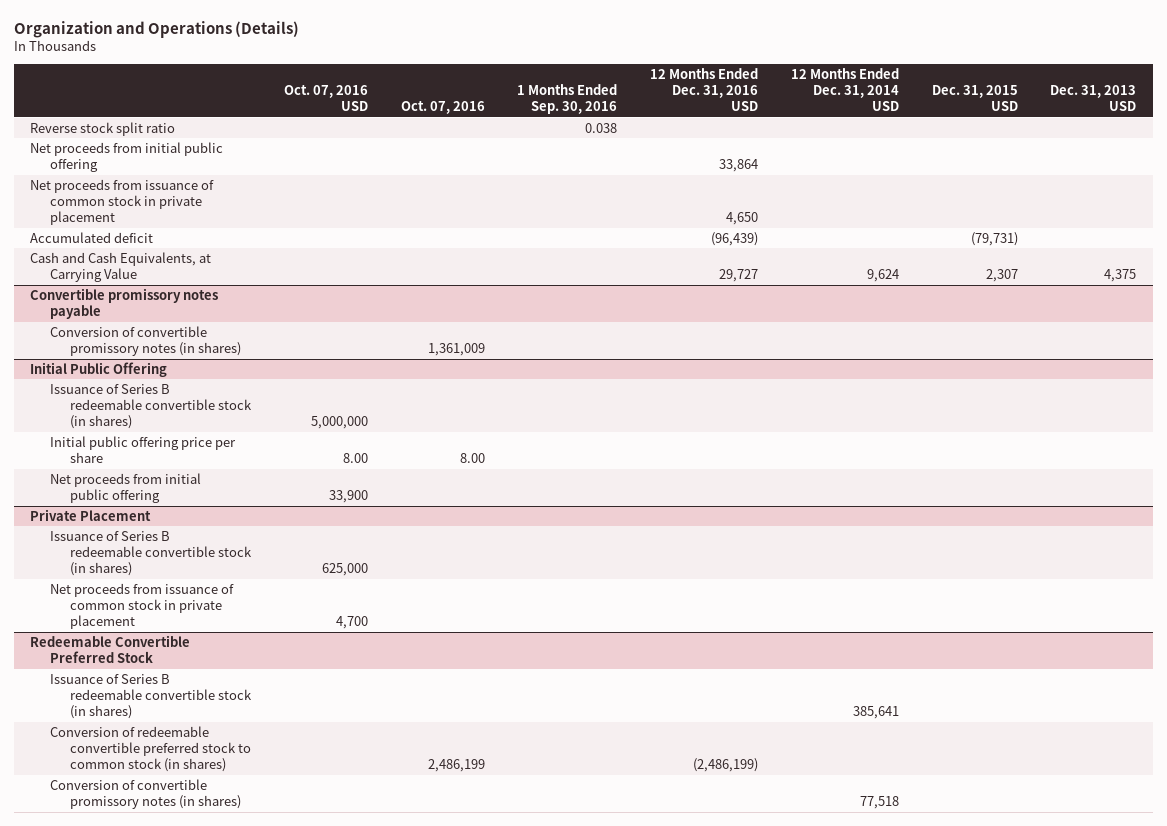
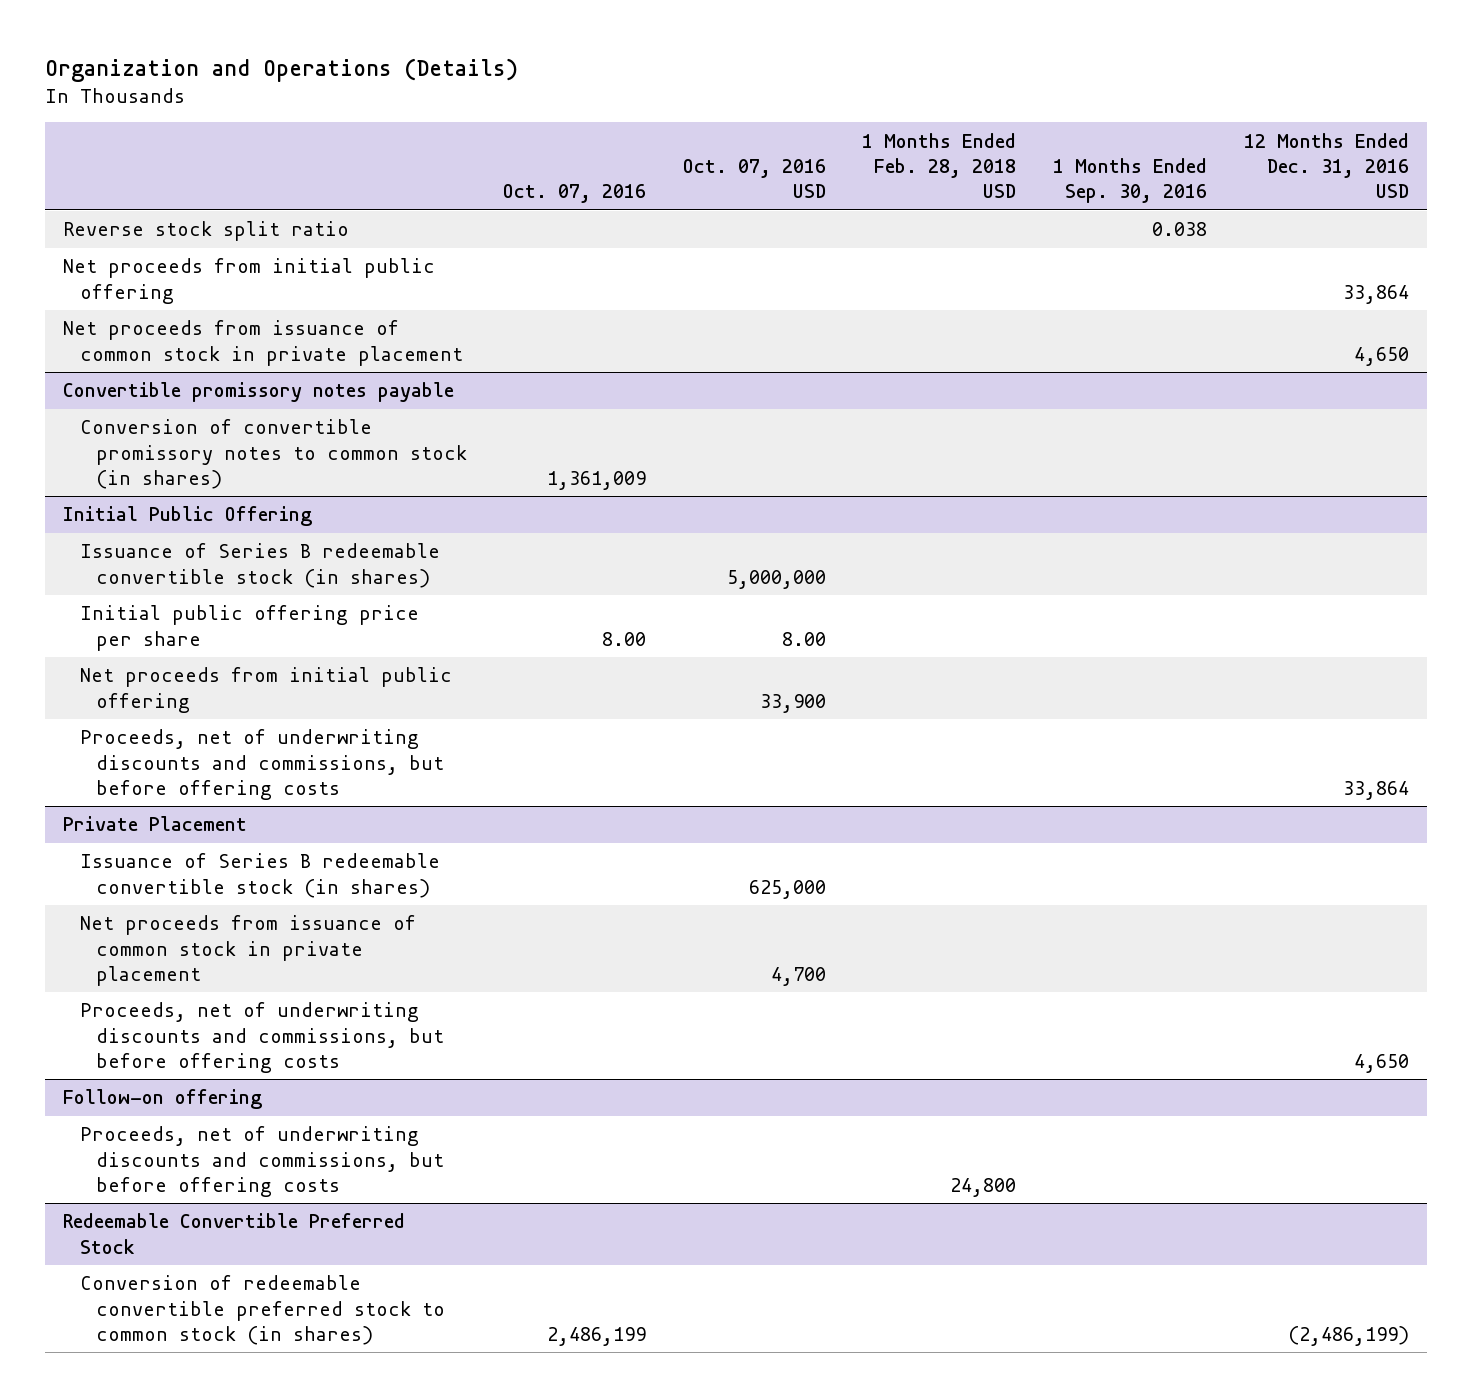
- | Oct. 07, 2016 USD | Oct. 07, 2016 | 1 Months Ended Sep. 30, 2016 | 12 Months Ended Dec. 31, 2016 USD | 12 Months Ended Dec. 31, 2014 USD | Dec. 31, 2015 USD | Dec. 31, 2013 USD
+ | Oct. 07, 2016 | Oct. 07, 2016 USD | 1 Months Ended Feb. 28, 2018 USD | 1 Months Ended Sep. 30, 2016 | 12 Months Ended Dec. 31, 2016 USD
- Accumulated deficit | | | | (96,439) | | (79,731) |
- Cash and Cash Equivalents, at Carrying Value | | | | 29,727 | 9,624 | 2,307 | 4,375
@ Convertible promissory notes payable
- Conversion of convertible promissory notes (in shares) | | 1,361,009 | | | | |
+ Conversion of convertible promissory notes to common stock (in shares) | 1,361,009 | | | |
@ Initial Public Offering
+ Proceeds, net of underwriting discounts and commissions, but before offering costs | | | | | 33,864
@ Private Placement
+ Proceeds, net of underwriting discounts and commissions, but before offering costs | | | | | 4,650
+ Follow-on offering
+ Proceeds, net of underwriting discounts and commissions, but before offering costs | | | 24,800 | |
@ Redeemable Convertible Preferred Stock
- Issuance of Series B redeemable convertible stock (in shares) | | | | | 385,641 | |
- Conversion of convertible promissory notes (in shares) | | | | | 77,518 | |

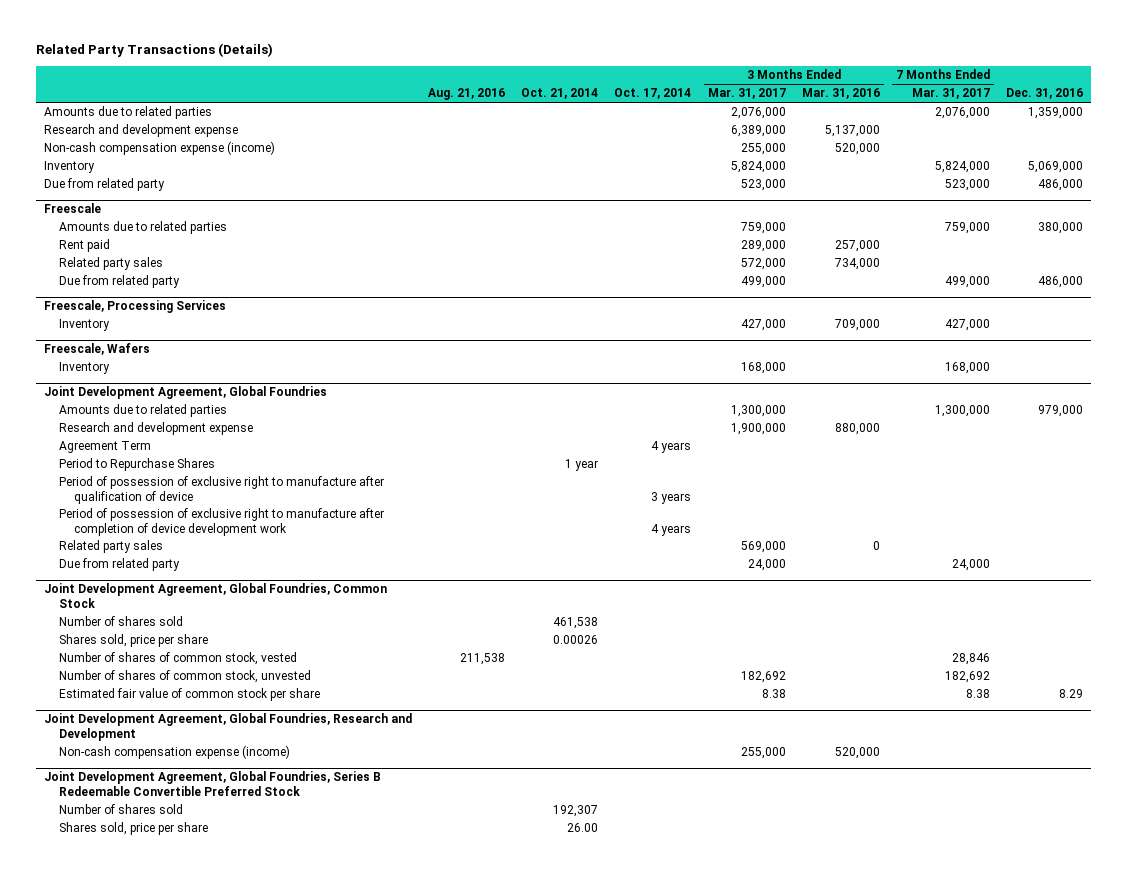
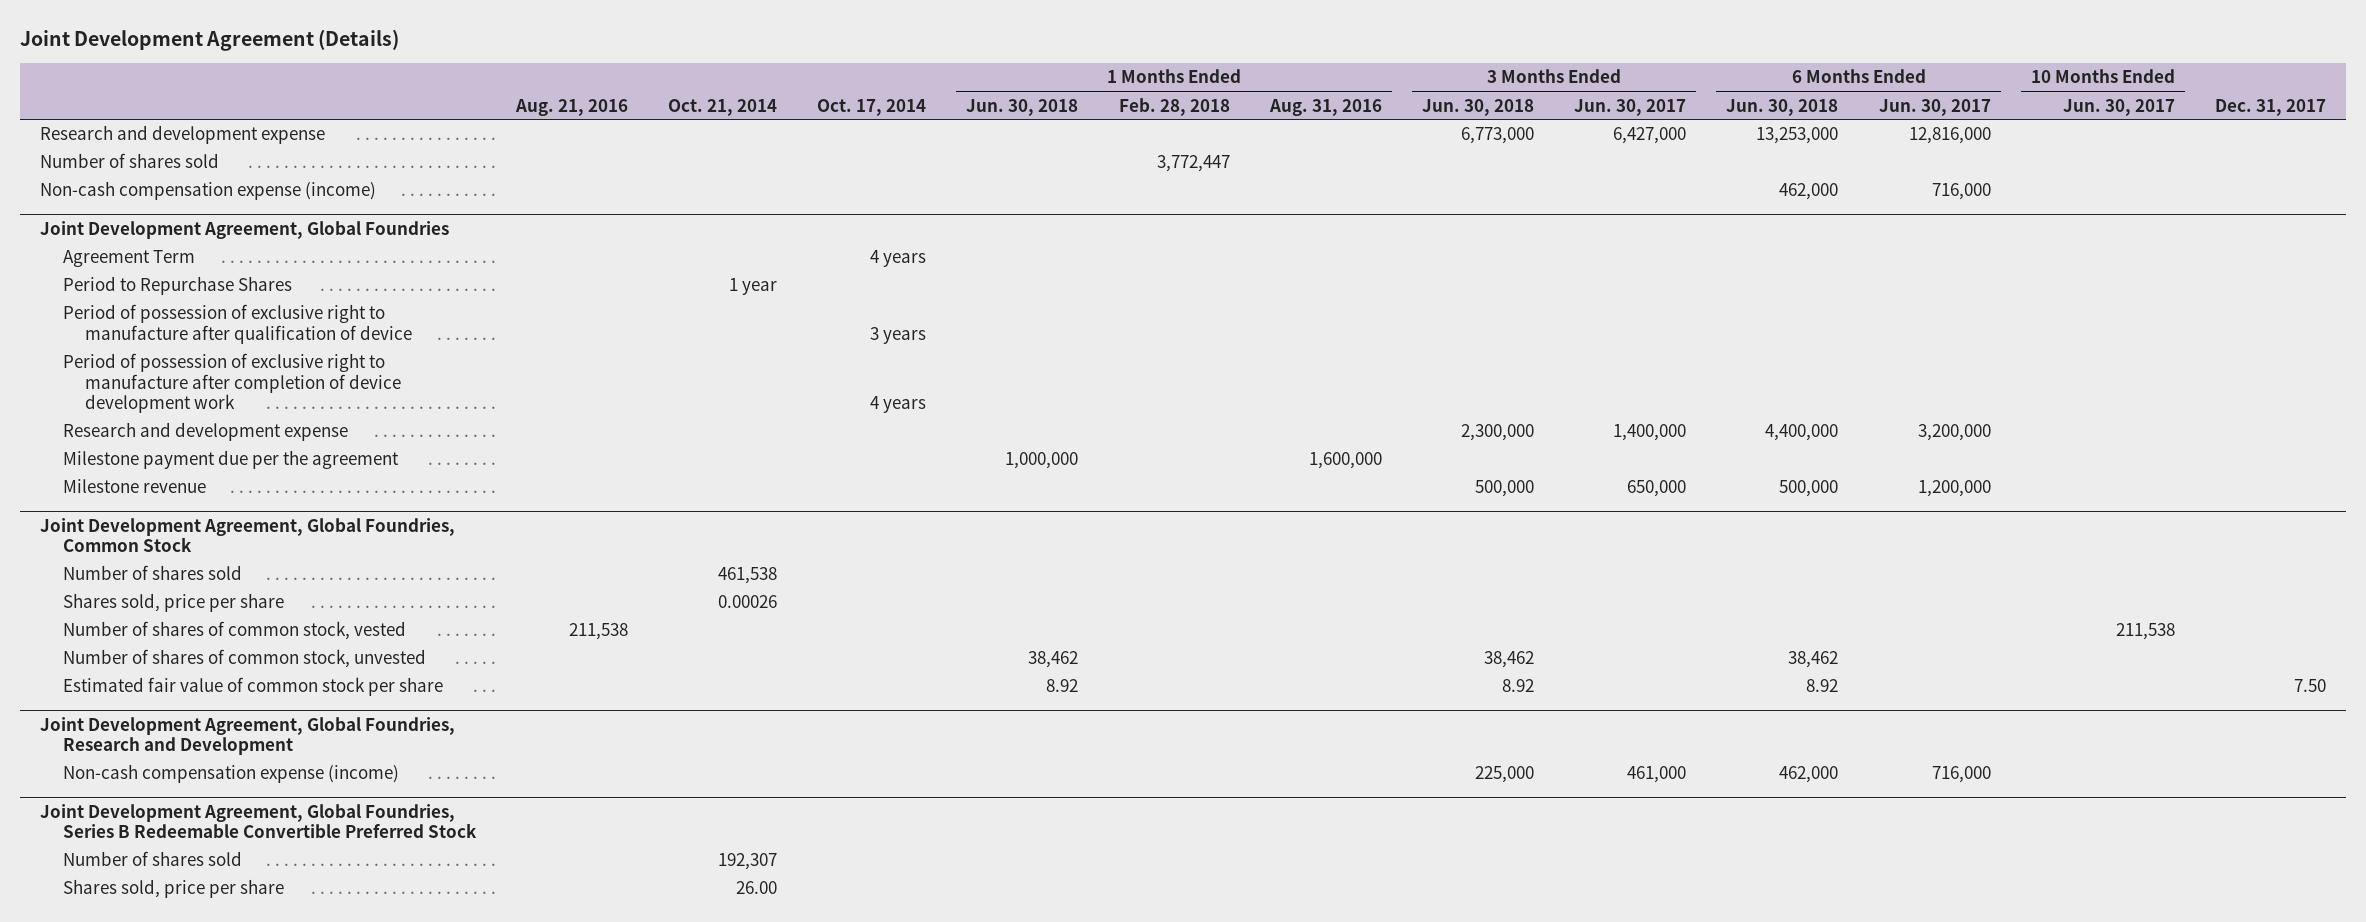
- Related Party Transactions (Details)
+ Joint Development Agreement (Details)
- | Aug. 21, 2016 | Oct. 21, 2014 | Oct. 17, 2014 | 3 Months Ended Mar. 31, 2017 | 3 Months Ended Mar. 31, 2016 | 7 Months Ended Mar. 31, 2017 | Dec. 31, 2016
+ | Aug. 21, 2016 | Oct. 21, 2014 | Oct. 17, 2014 | 1 Months Ended Jun. 30, 2018 | 1 Months Ended Feb. 28, 2018 | 1 Months Ended Aug. 31, 2016 | 3 Months Ended Jun. 30, 2018 | 3 Months Ended Jun. 30, 2017 | 6 Months Ended Jun. 30, 2018 | 6 Months Ended Jun. 30, 2017 | 10 Months Ended Jun. 30, 2017 | Dec. 31, 2017
- Amounts due to related parties | | | | 2,076,000 | | 2,076,000 | 1,359,000
+ Number of shares sold | | | | | 3,772,447 | | | | | | |
- Inventory | | | | 5,824,000 | | 5,824,000 | 5,069,000
- Due from related party | | | | 523,000 | | 523,000 | 486,000
- Freescale
- Amounts due to related parties | | | | 759,000 | | 759,000 | 380,000
- Rent paid | | | | 289,000 | 257,000 | |
- Related party sales | | | | 572,000 | 734,000 | |
- Due from related party | | | | 499,000 | | 499,000 | 486,000
- Freescale, Processing Services
- Inventory | | | | 427,000 | 709,000 | 427,000 |
- Freescale, Wafers
- Inventory | | | | 168,000 | | 168,000 |
@ Joint Development Agreement, Global Foundries
- Amounts due to related parties | | | | 1,300,000 | | 1,300,000 | 979,000
- Related party sales | | | | 569,000 | 0 | |
- Due from related party | | | | 24,000 | | 24,000 |
moved down: Research and development expense | | | | | | | 2,300,000 | 1,400,000 | 4,400,000 | 3,200,000 | |
+ Milestone payment due per the agreement | | | | 1,000,000 | | 1,600,000 | | | | | |
+ Milestone revenue | | | | | | | 500,000 | 650,000 | 500,000 | 1,200,000 | |

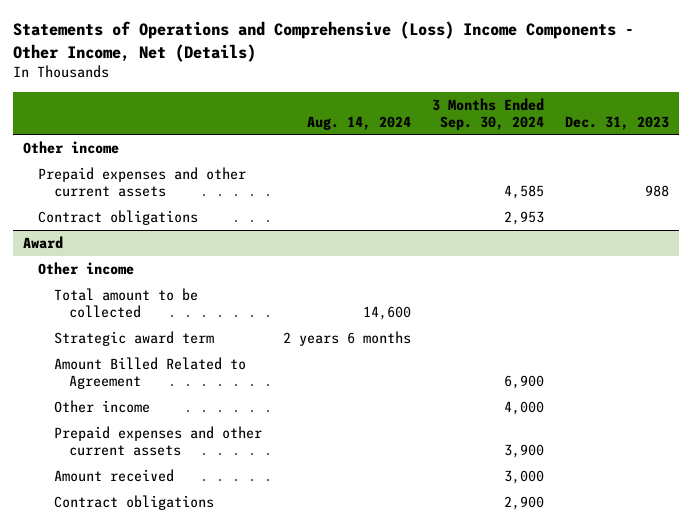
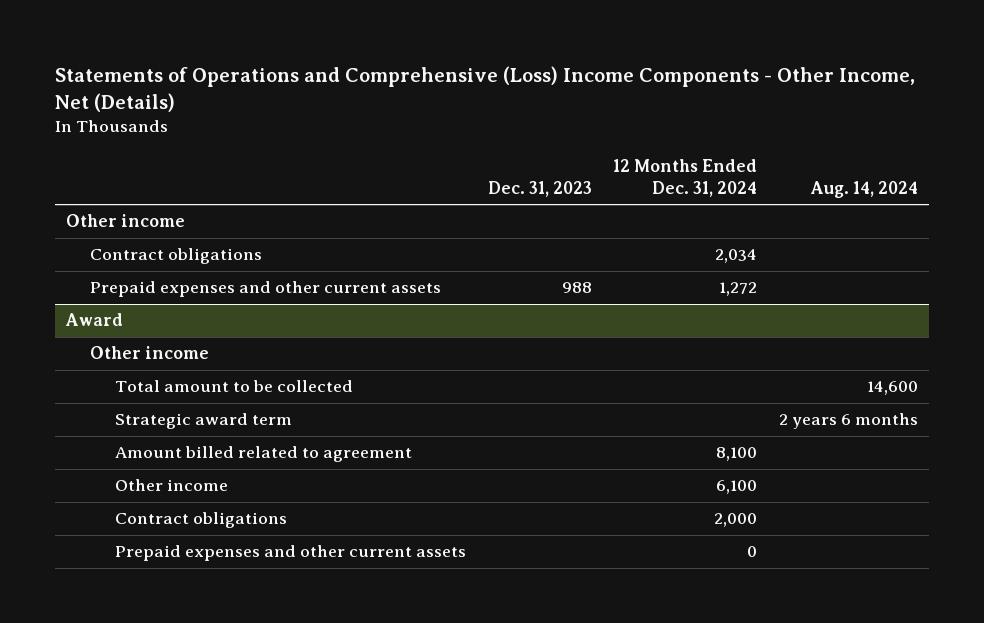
- | Aug. 14, 2024 | 3 Months Ended Sep. 30, 2024 | Dec. 31, 2023
+ | Dec. 31, 2023 | 12 Months Ended Dec. 31, 2024 | Aug. 14, 2024
moved down: Prepaid expenses and other current assets | 988 | 1,272 |
@ Award
- Amount Billed Related to Agreement | | 6,900 |
+ Amount billed related to agreement | | 8,100 |
- Amount received | | 3,000 |
moved down: Prepaid expenses and other current assets | | 0 |

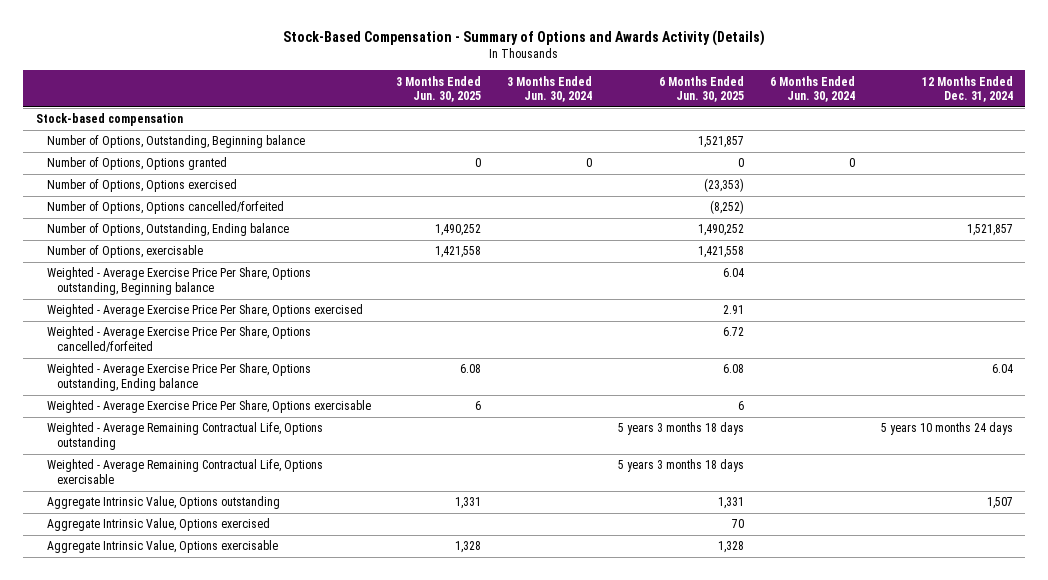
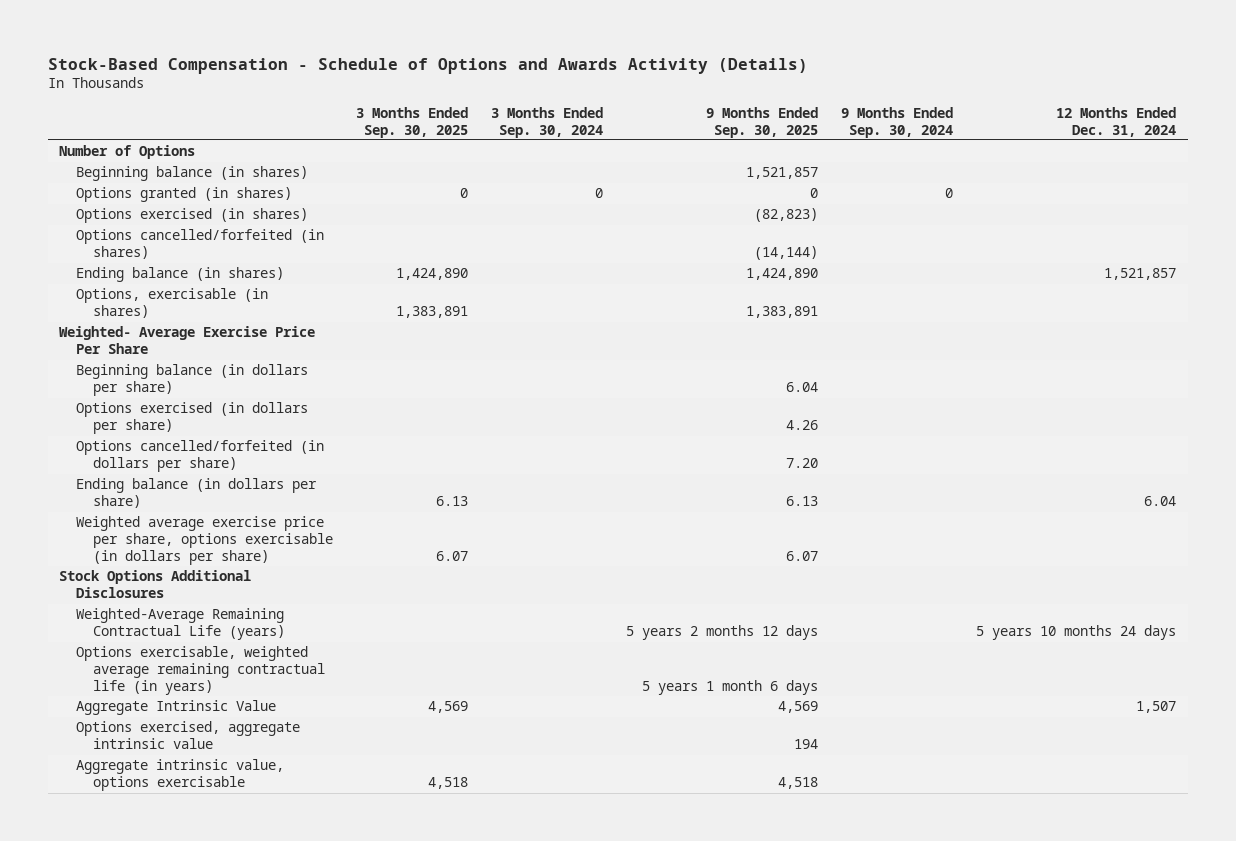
- Stock-Based Compensation - Summary of Options and Awards Activity (Details)
+ Stock-Based Compensation - Schedule of Options and Awards Activity (Details)
- | 3 Months Ended Jun. 30, 2025 | 3 Months Ended Jun. 30, 2024 | 6 Months Ended Jun. 30, 2025 | 6 Months Ended Jun. 30, 2024 | 12 Months Ended Dec. 31, 2024
+ | 3 Months Ended Sep. 30, 2025 | 3 Months Ended Sep. 30, 2024 | 9 Months Ended Sep. 30, 2025 | 9 Months Ended Sep. 30, 2024 | 12 Months Ended Dec. 31, 2024
- Stock-based compensation
- Number of Options, Outstanding, Beginning balance | | | 1,521,857 | |
- Number of Options, Options granted | 0 | 0 | 0 | 0 |
- Number of Options, Options exercised | | | (23,353) | |
- Number of Options, Options cancelled/forfeited | | | (8,252) | |
- Number of Options, Outstanding, Ending balance | 1,490,252 | | 1,490,252 | | 1,521,857
- Number of Options, exercisable | 1,421,558 | | 1,421,558 | |
- Weighted - Average Exercise Price Per Share, Options outstanding, Beginning balance | | | 6.04 | |
- Weighted - Average Exercise Price Per Share, Options exercised | | | 2.91 | |
- Weighted - Average Exercise Price Per Share, Options cancelled/forfeited | | | 6.72 | |
- Weighted - Average Exercise Price Per Share, Options outstanding, Ending balance | 6.08 | | 6.08 | | 6.04
- Weighted - Average Exercise Price Per Share, Options exercisable | 6 | | 6 | |
- Weighted - Average Remaining Contractual Life, Options outstanding | | | 5 years 3 months 18 days | | 5 years 10 months 24 days
- Weighted - Average Remaining Contractual Life, Options exercisable | | | 5 years 3 months 18 days | |
- Aggregate Intrinsic Value, Options outstanding | 1,331 | | 1,331 | | 1,507
- Aggregate Intrinsic Value, Options exercised | | | 70 | |
- Aggregate Intrinsic Value, Options exercisable | 1,328 | | 1,328 | |
+ Number of Options
+ Beginning balance (in shares) | | | 1,521,857 | |
+ Options granted (in shares) | 0 | 0 | 0 | 0 |
+ Options exercised (in shares) | | | (82,823) | |
+ Options cancelled/forfeited (in shares) | | | (14,144) | |
+ Ending balance (in shares) | 1,424,890 | | 1,424,890 | | 1,521,857
+ Options, exercisable (in shares) | 1,383,891 | | 1,383,891 | |
+ Weighted- Average Exercise Price Per Share
+ Beginning balance (in dollars per share) | | | 6.04 | |
+ Options exercised (in dollars per share) | | | 4.26 | |
+ Options cancelled/forfeited (in dollars per share) | | | 7.20 | |
+ Ending balance (in dollars per share) | 6.13 | | 6.13 | | 6.04
+ Weighted average exercise price per share, options exercisable (in dollars per share) | 6.07 | | 6.07 | |
+ Stock Options Additional Disclosures
+ Weighted-Average Remaining Contractual Life (years) | | | 5 years 2 months 12 days | | 5 years 10 months 24 days
+ Options exercisable, weighted average remaining contractual life (in years) | | | 5 years 1 month 6 days | |
+ Aggregate Intrinsic Value | 4,569 | | 4,569 | | 1,507
+ Options exercised, aggregate intrinsic value | | | 194 | |
+ Aggregate intrinsic value, options exercisable | 4,518 | | 4,518 | |

